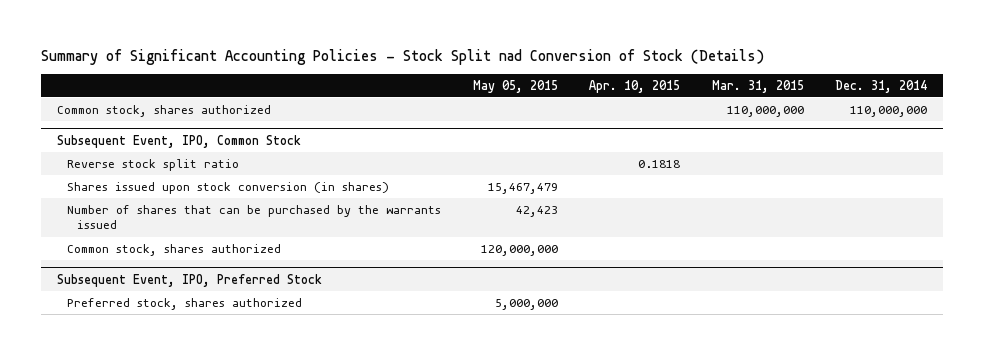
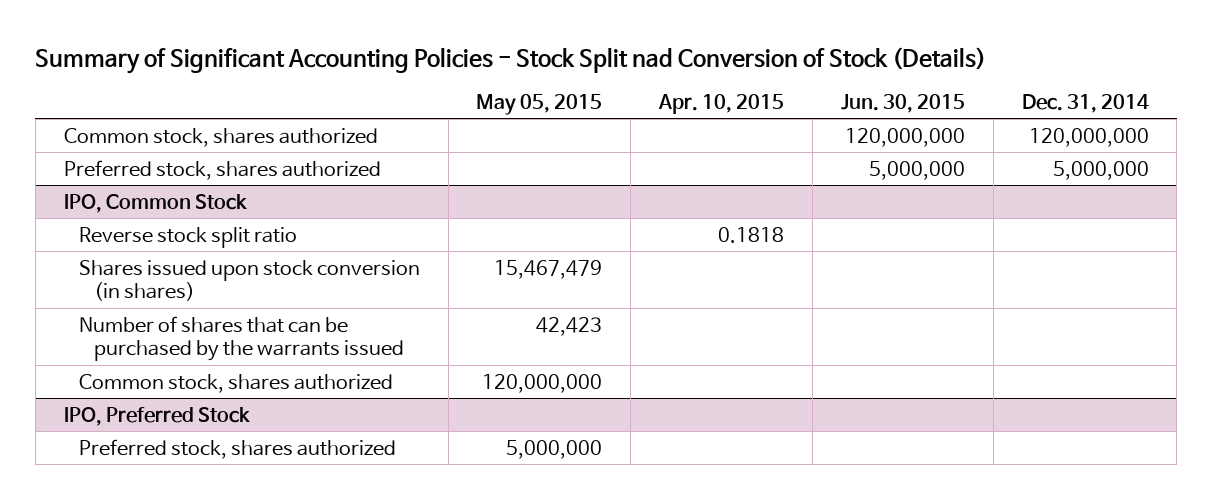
- | May 05, 2015 | Apr. 10, 2015 | Mar. 31, 2015 | Dec. 31, 2014
+ | May 05, 2015 | Apr. 10, 2015 | Jun. 30, 2015 | Dec. 31, 2014
- Common stock, shares authorized | | | 110,000,000 | 110,000,000
- Subsequent Event, IPO, Common Stock
+ Common stock, shares authorized | | | 120,000,000 | 120,000,000
+ Preferred stock, shares authorized | | | 5,000,000 | 5,000,000
+ IPO, Common Stock
- Subsequent Event, IPO, Preferred Stock
+ IPO, Preferred Stock

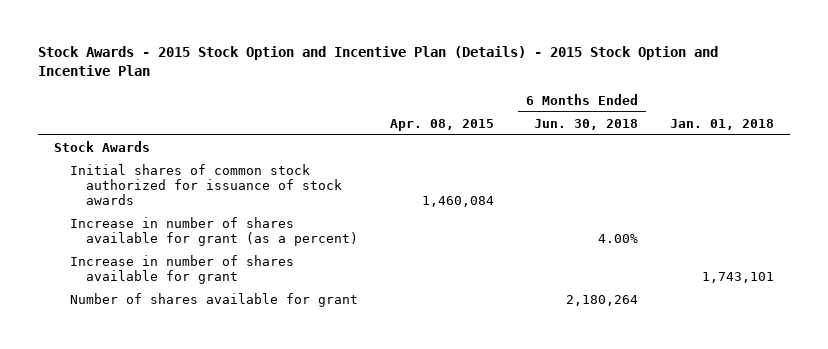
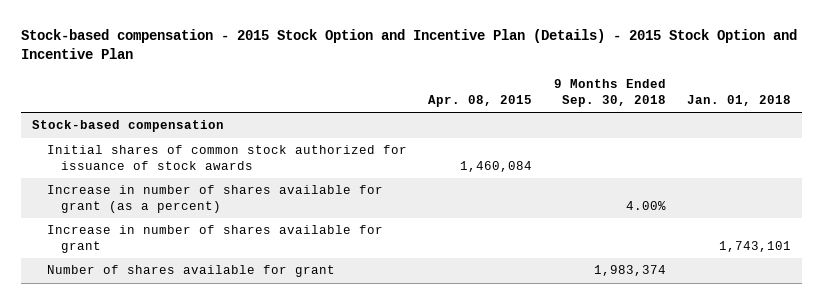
- Stock Awards - 2015 Stock Option and Incentive Plan (Details) - 2015 Stock Option and Incentive Plan
+ Stock-based compensation - 2015 Stock Option and Incentive Plan (Details) - 2015 Stock Option and Incentive Plan
- | Apr. 08, 2015 | 6 Months Ended Jun. 30, 2018 | Jan. 01, 2018
+ | Apr. 08, 2015 | 9 Months Ended Sep. 30, 2018 | Jan. 01, 2018
- Stock Awards
+ Stock-based compensation

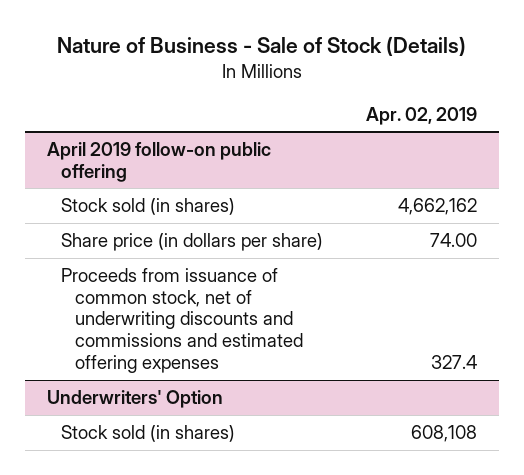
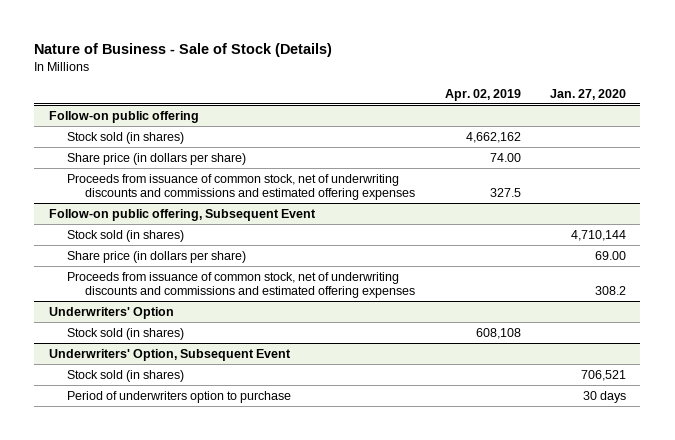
- | Apr. 02, 2019
+ | Apr. 02, 2019 | Jan. 27, 2020
- April 2019 follow-on public offering
+ Follow-on public offering
- Proceeds from issuance of common stock, net of underwriting discounts and commissions and estimated offering expenses | 327.4
+ Proceeds from issuance of common stock, net of underwriting discounts and commissions and estimated offering expenses | 327.5 |
+ Follow-on public offering, Subsequent Event
+ Stock sold (in shares) | | 4,710,144
+ Share price (in dollars per share) | | 69.00
+ Proceeds from issuance of common stock, net of underwriting discounts and commissions and estimated offering expenses | | 308.2
+ Underwriters' Option, Subsequent Event
+ Stock sold (in shares) | | 706,521
+ Period of underwriters option to purchase | | 30 days

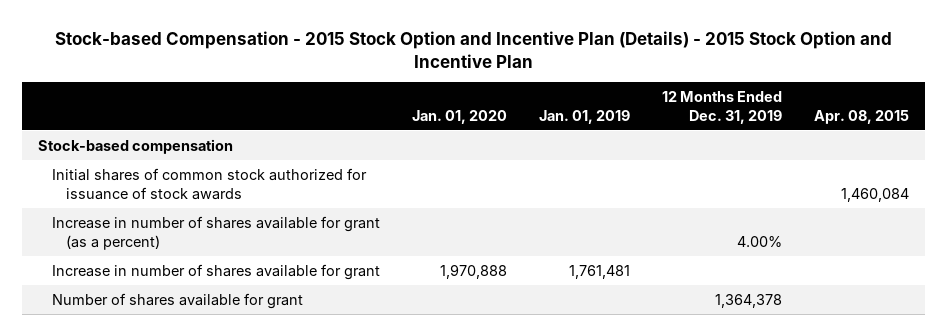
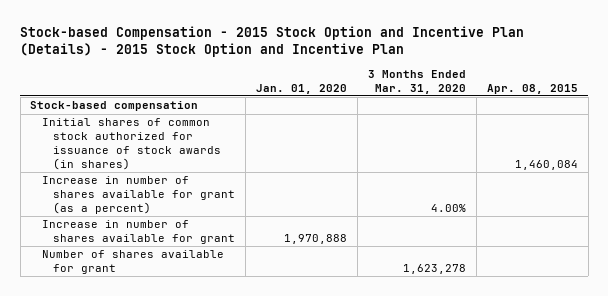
- | Jan. 01, 2020 | Jan. 01, 2019 | 12 Months Ended Dec. 31, 2019 | Apr. 08, 2015
+ | Jan. 01, 2020 | 3 Months Ended Mar. 31, 2020 | Apr. 08, 2015
- Initial shares of common stock authorized for issuance of stock awards | | | | 1,460,084
+ Initial shares of common stock authorized for issuance of stock awards (in shares) | | | 1,460,084

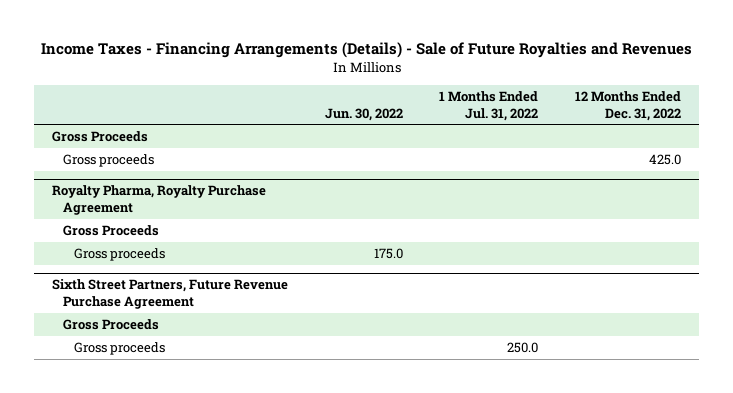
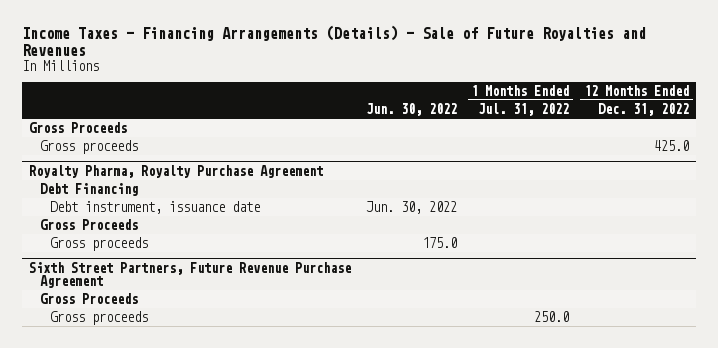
@ Royalty Pharma, Royalty Purchase Agreement
+ Debt Financing
+ Debt instrument, issuance date | Jun. 30, 2022 | |

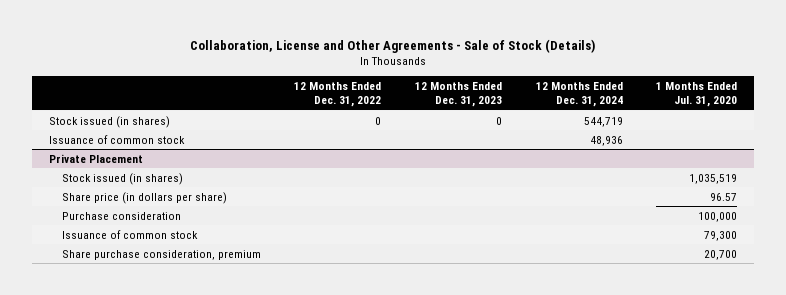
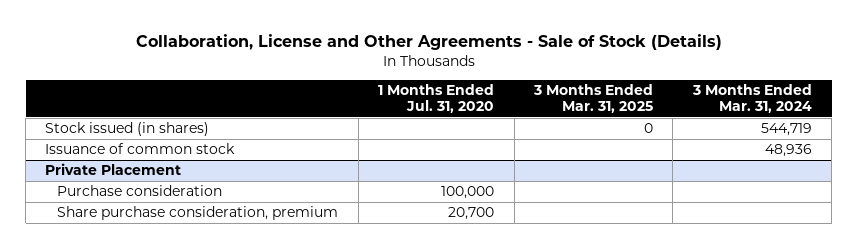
- | 12 Months Ended Dec. 31, 2022 | 12 Months Ended Dec. 31, 2023 | 12 Months Ended Dec. 31, 2024 | 1 Months Ended Jul. 31, 2020
+ | 1 Months Ended Jul. 31, 2020 | 3 Months Ended Mar. 31, 2025 | 3 Months Ended Mar. 31, 2024
@ Private Placement
- Stock issued (in shares) | | | | 1,035,519
- Share price (in dollars per share) | | | | 96.57
- Issuance of common stock | | | | 79,300

